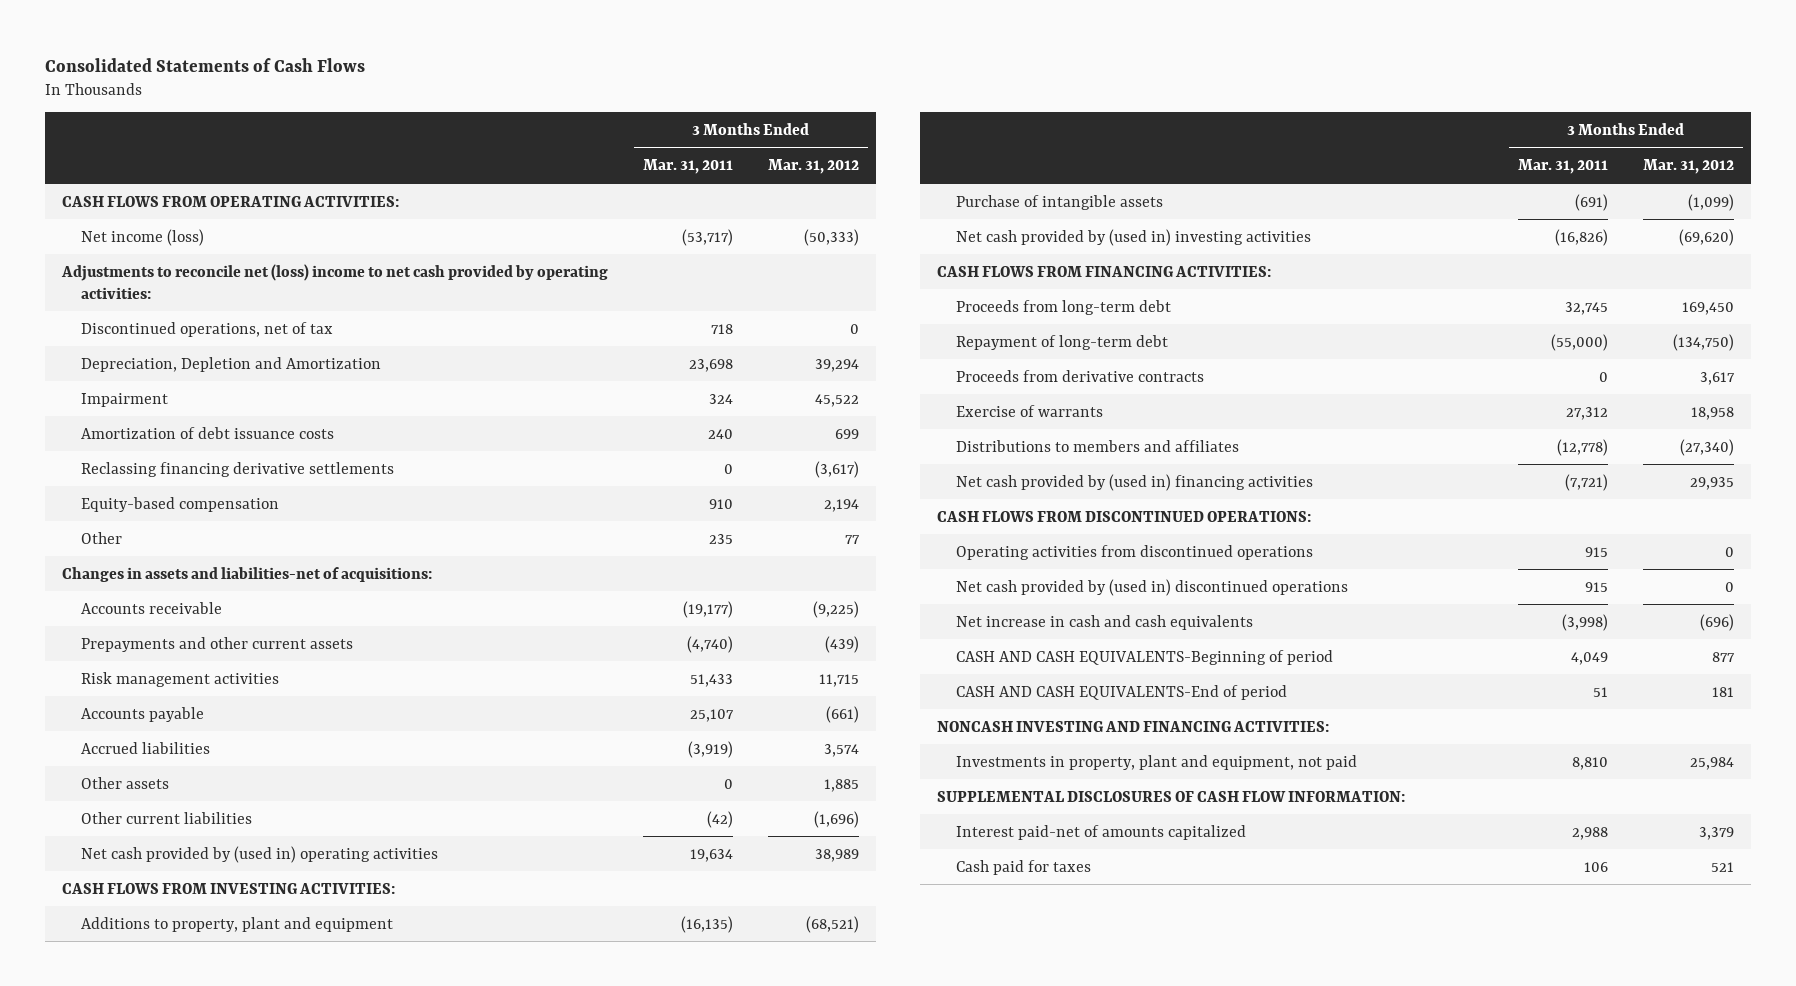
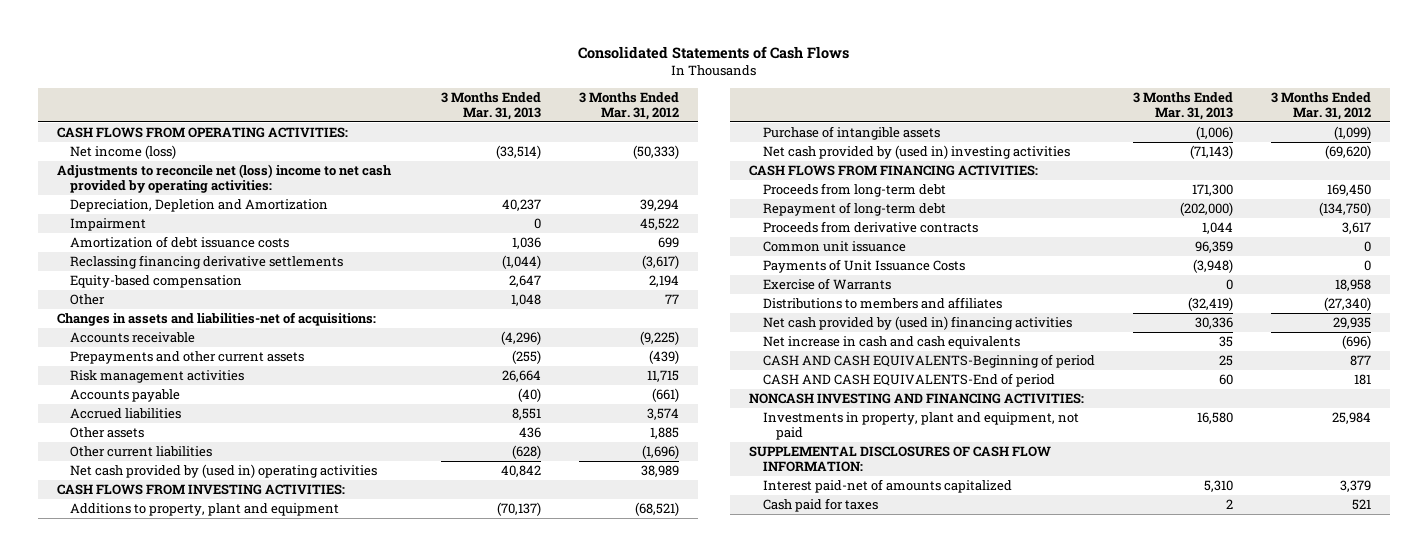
- | 3 Months Ended Mar. 31, 2011 | 3 Months Ended Mar. 31, 2012
+ | 3 Months Ended Mar. 31, 2013 | 3 Months Ended Mar. 31, 2012
- Discontinued operations, net of tax | 718 | 0
- Exercise of warrants | 27,312 | 18,958
+ Common unit issuance | 96,359 | 0
+ Payments of Unit Issuance Costs | (3,948) | 0
+ Exercise of Warrants | 0 | 18,958
- CASH FLOWS FROM DISCONTINUED OPERATIONS:
- Operating activities from discontinued operations | 915 | 0
- Net cash provided by (used in) discontinued operations | 915 | 0

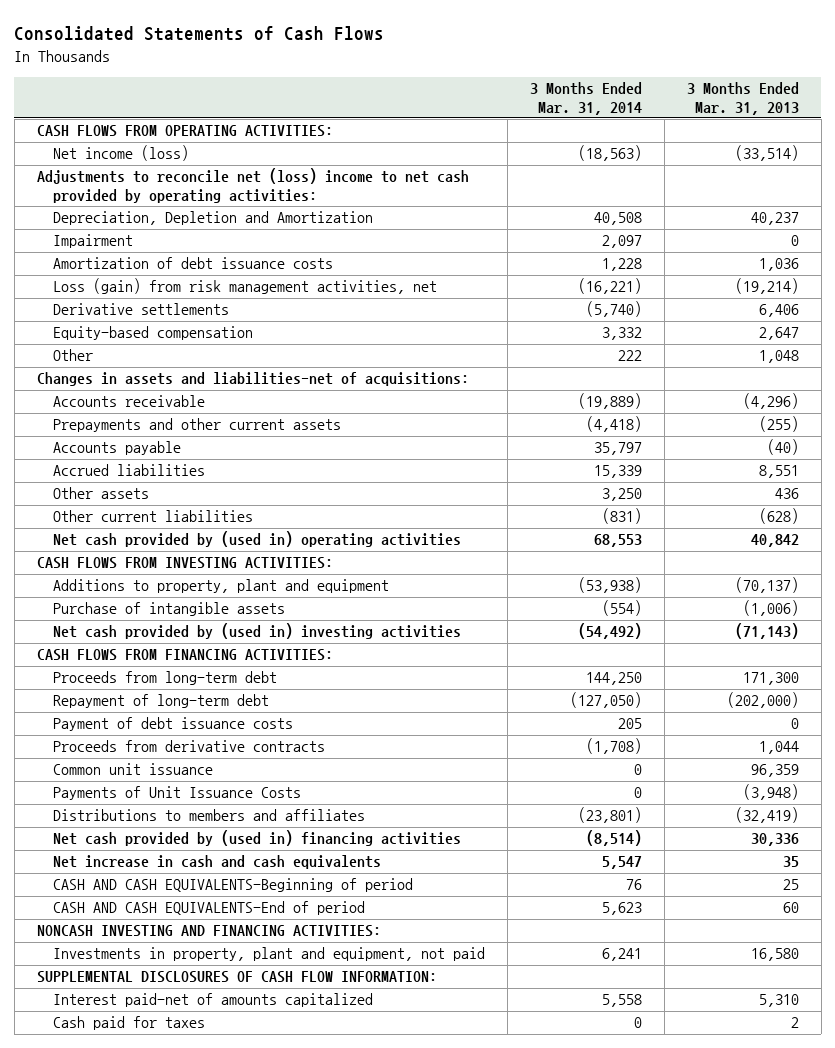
- | 3 Months Ended Mar. 31, 2013 | 3 Months Ended Mar. 31, 2012
+ | 3 Months Ended Mar. 31, 2014 | 3 Months Ended Mar. 31, 2013
- Reclassing financing derivative settlements | (1,044) | (3,617)
+ Loss (gain) from risk management activities, net | (16,221) | (19,214)
+ Derivative settlements | (5,740) | 6,406
- Risk management activities | 26,664 | 11,715
+ Payment of debt issuance costs | 205 | 0
- Exercise of Warrants | 0 | 18,958

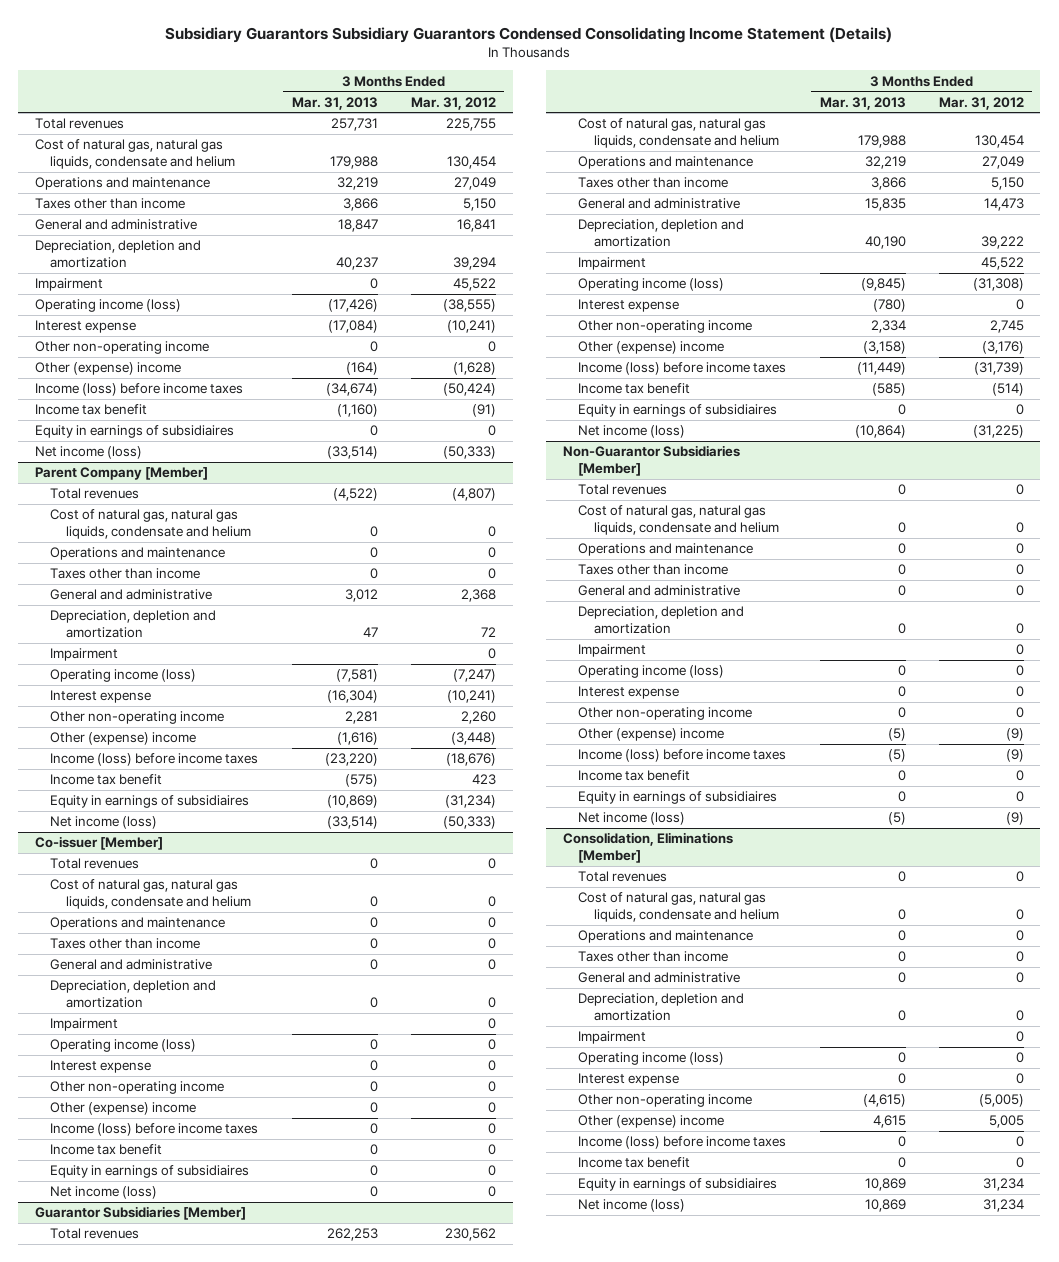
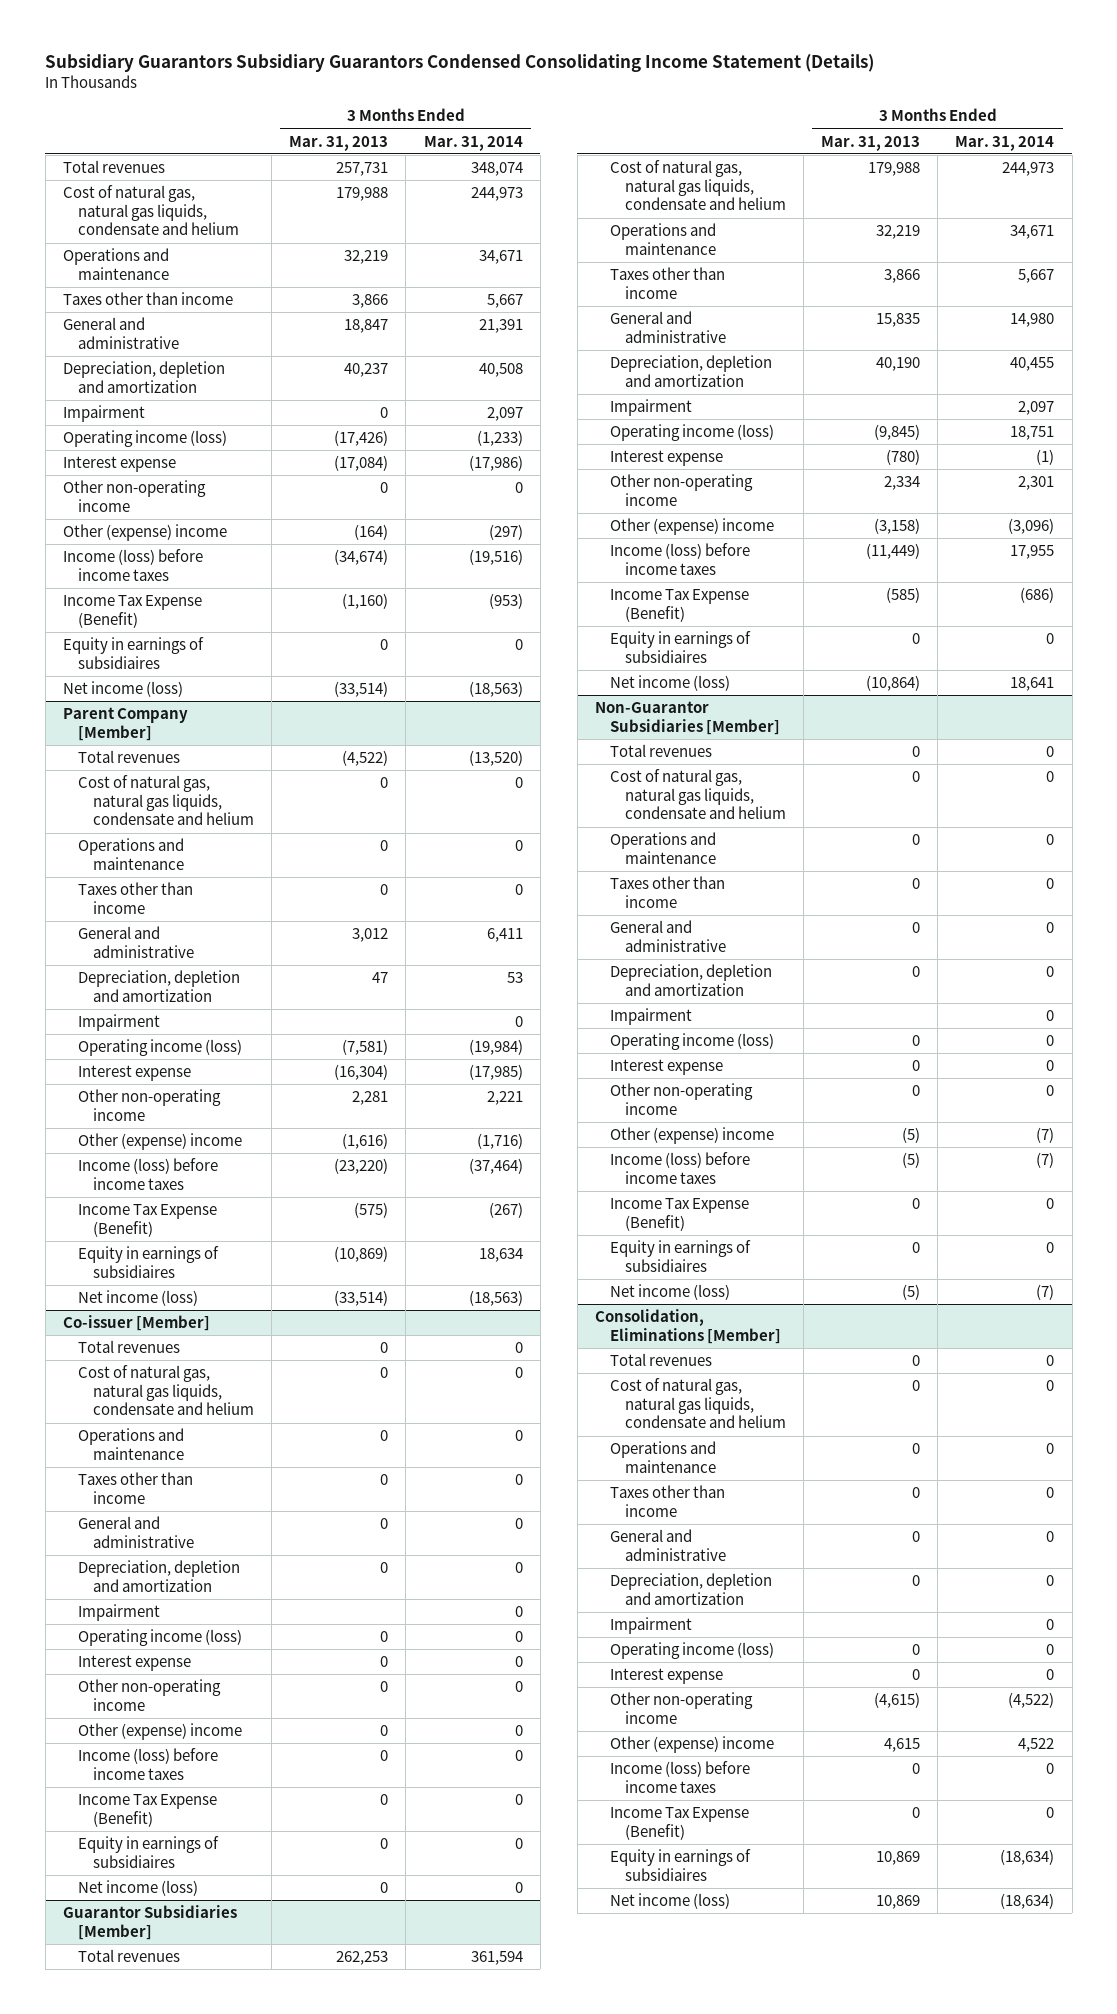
- | 3 Months Ended Mar. 31, 2013 | 3 Months Ended Mar. 31, 2012
+ | 3 Months Ended Mar. 31, 2013 | 3 Months Ended Mar. 31, 2014
- Income tax benefit | (1,160) | (91)
+ Income Tax Expense (Benefit) | (1,160) | (953)
@ Parent Company [Member]
- Income tax benefit | (575) | 423
+ Income Tax Expense (Benefit) | (575) | (267)
@ Co-issuer [Member]
- Income tax benefit | 0 | 0
+ Income Tax Expense (Benefit) | 0 | 0
@ Guarantor Subsidiaries [Member]
- Income tax benefit | (585) | (514)
+ Income Tax Expense (Benefit) | (585) | (686)
@ Non-Guarantor Subsidiaries [Member]
- Income tax benefit | 0 | 0
+ Income Tax Expense (Benefit) | 0 | 0
@ Consolidation, Eliminations [Member]
- Income tax benefit | 0 | 0
+ Income Tax Expense (Benefit) | 0 | 0

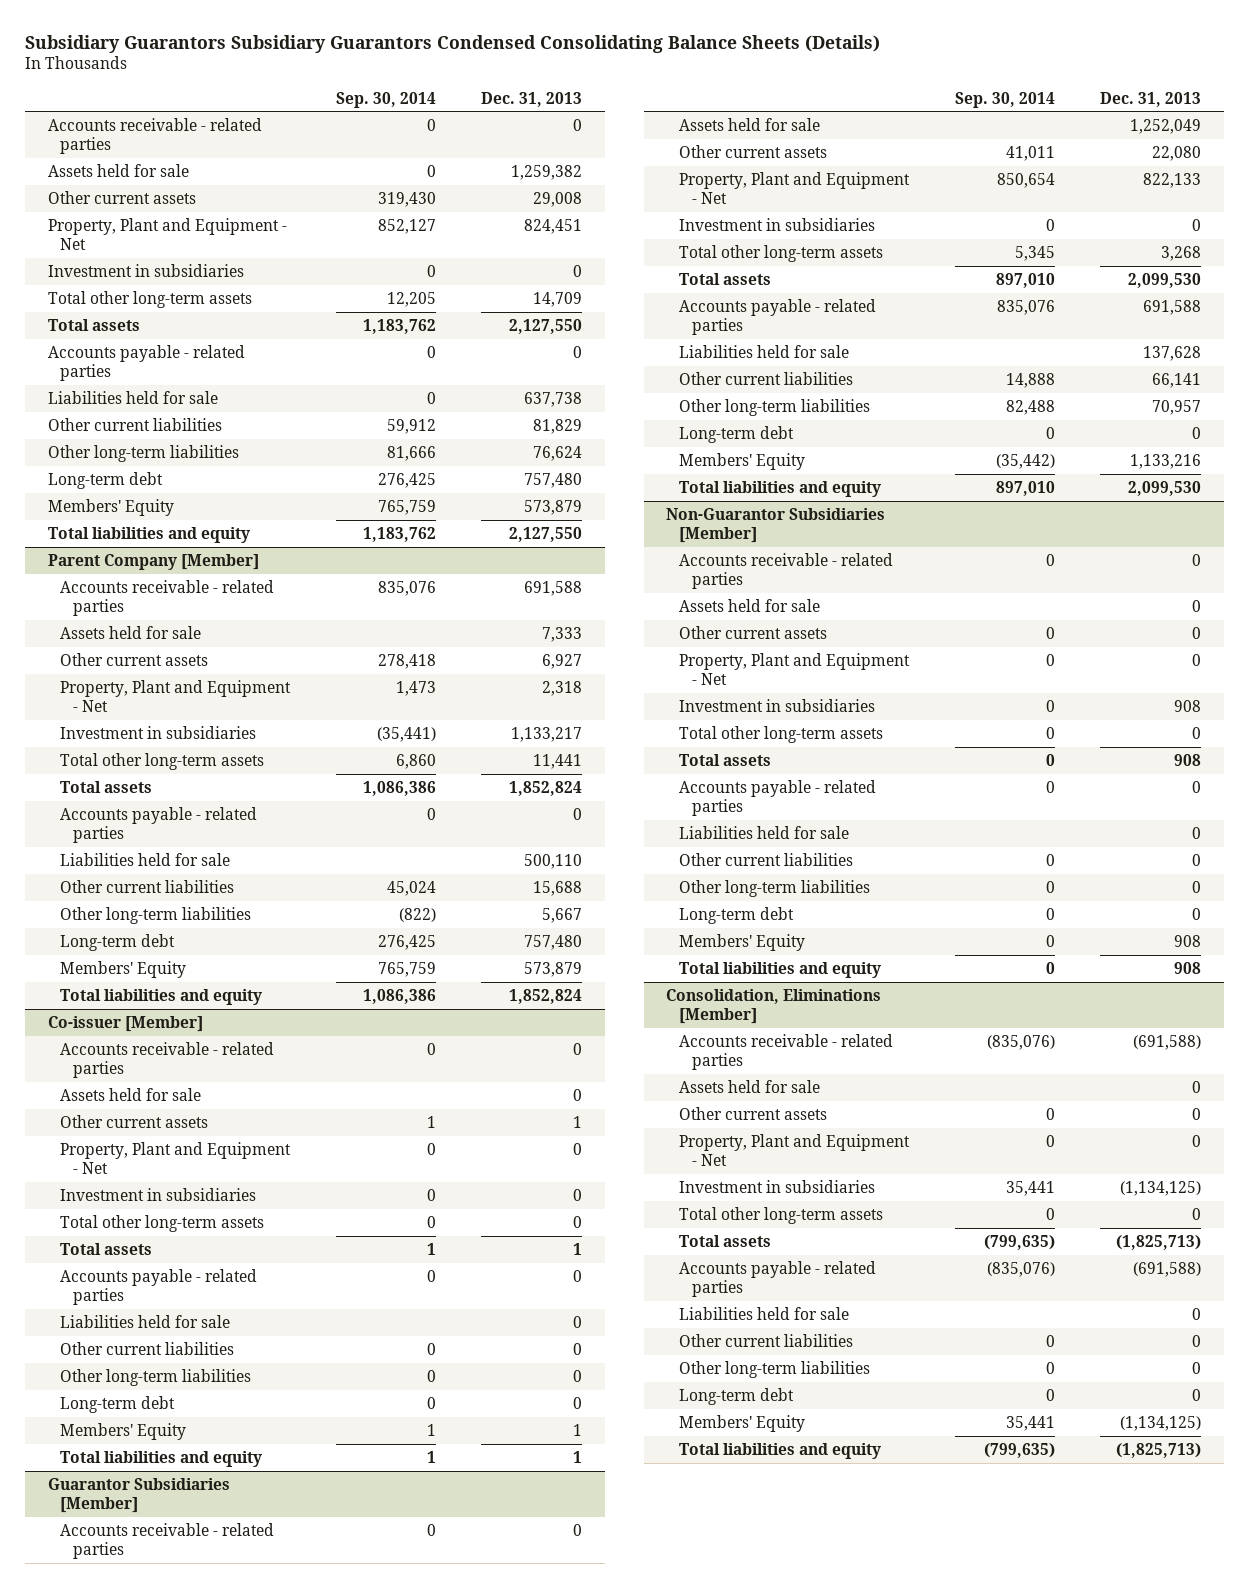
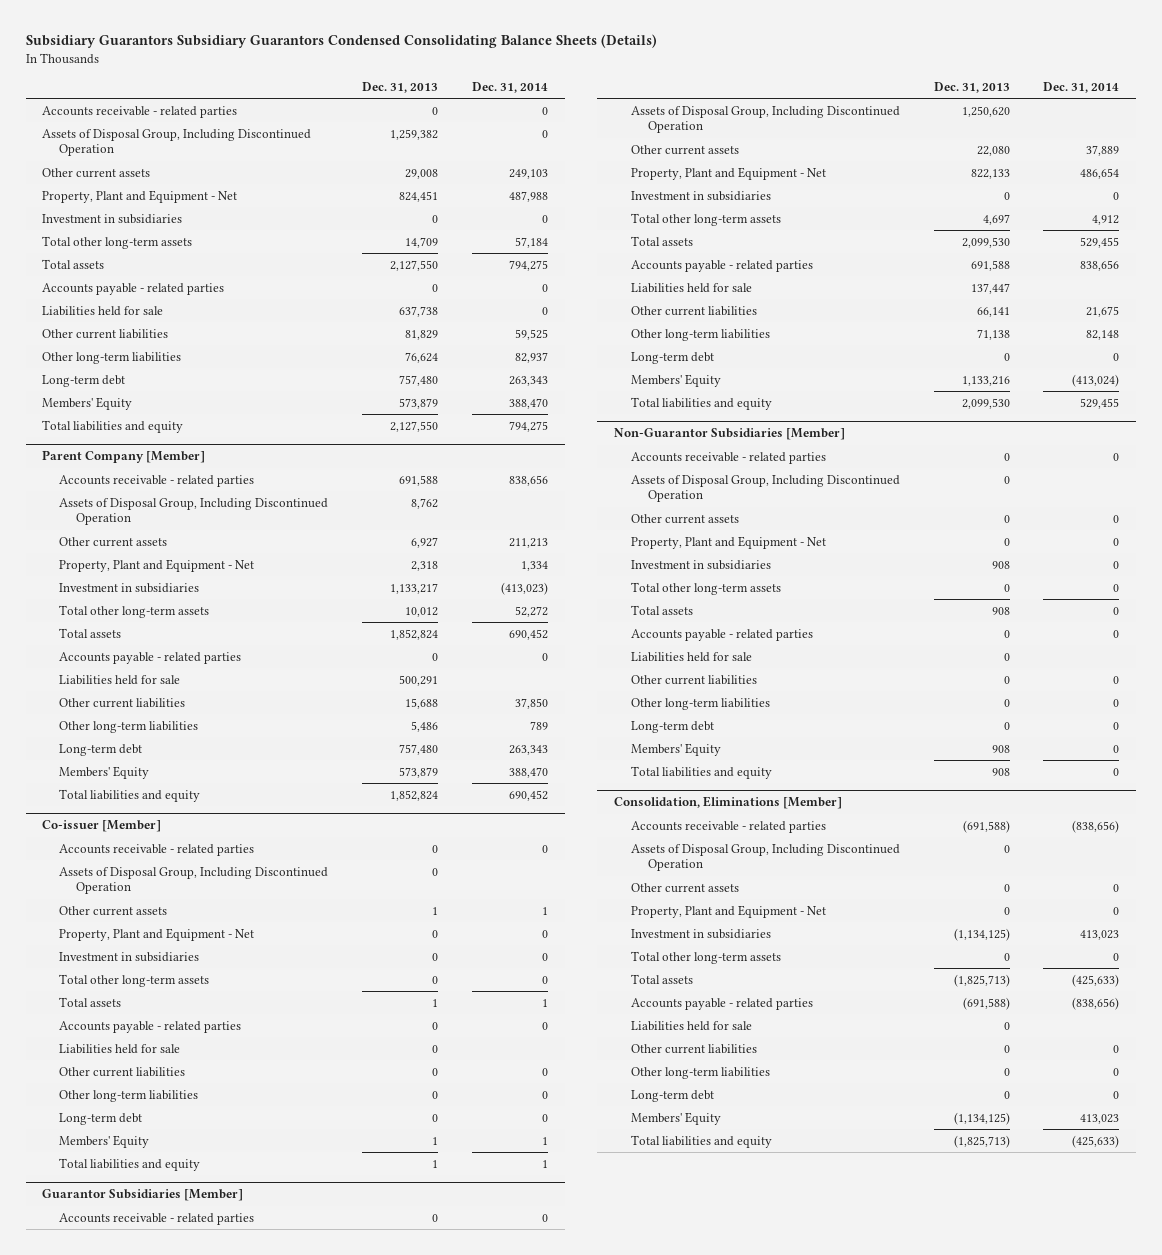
- | Sep. 30, 2014 | Dec. 31, 2013
+ | Dec. 31, 2013 | Dec. 31, 2014
- Assets held for sale | 0 | 1,259,382
+ Assets of Disposal Group, Including Discontinued Operation | 1,259,382 | 0
@ Parent Company [Member]
- Assets held for sale | | 7,333
+ Assets of Disposal Group, Including Discontinued Operation | 8,762 |
- Total other long-term assets | 6,860 | 11,441
+ Total other long-term assets | 10,012 | 52,272
- Liabilities held for sale | | 500,110
+ Liabilities held for sale | 500,291 |
- Other long-term liabilities | (822) | 5,667
+ Other long-term liabilities | 5,486 | 789
@ Co-issuer [Member]
- Assets held for sale | | 0
+ Assets of Disposal Group, Including Discontinued Operation | 0 |
@ Guarantor Subsidiaries [Member]
- Assets held for sale | | 1,252,049
+ Assets of Disposal Group, Including Discontinued Operation | 1,250,620 |
- Total other long-term assets | 5,345 | 3,268
+ Total other long-term assets | 4,697 | 4,912
- Liabilities held for sale | | 137,628
+ Liabilities held for sale | 137,447 |
- Other long-term liabilities | 82,488 | 70,957
+ Other long-term liabilities | 71,138 | 82,148
@ Non-Guarantor Subsidiaries [Member]
- Assets held for sale | | 0
+ Assets of Disposal Group, Including Discontinued Operation | 0 |
@ Consolidation, Eliminations [Member]
- Assets held for sale | | 0
+ Assets of Disposal Group, Including Discontinued Operation | 0 |

